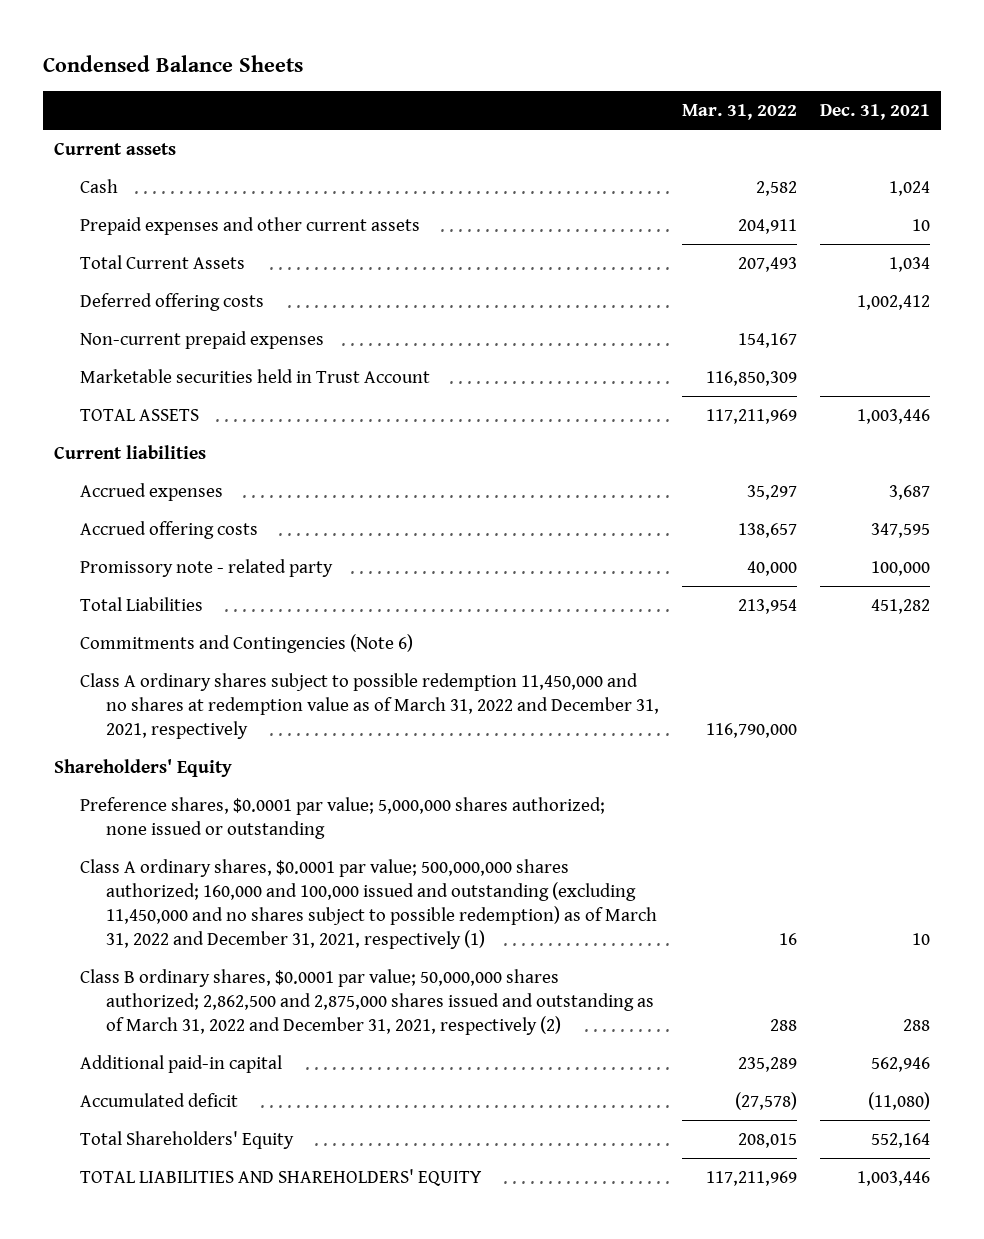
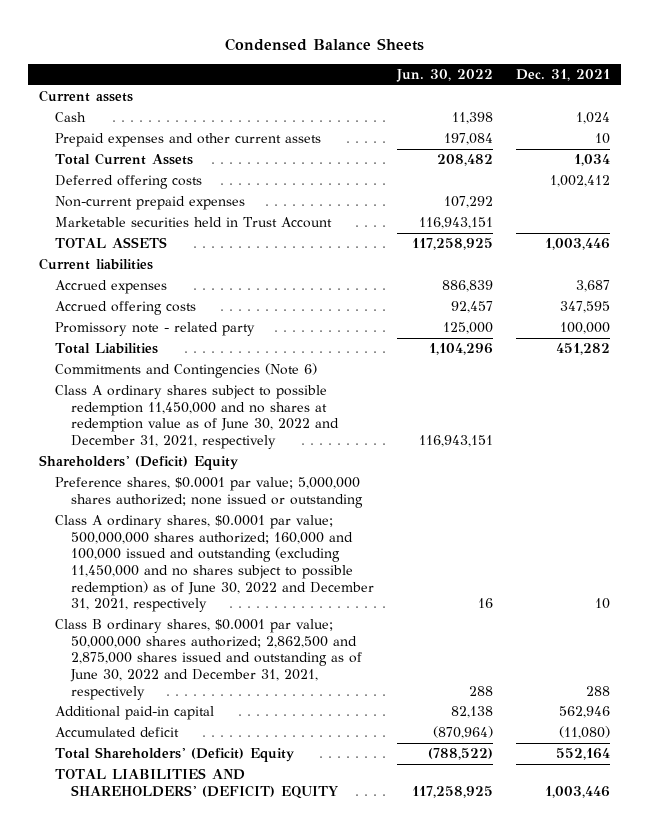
- | Mar. 31, 2022 | Dec. 31, 2021
+ | Jun. 30, 2022 | Dec. 31, 2021
- Class A ordinary shares subject to possible redemption 11,450,000 and no shares at redemption value as of March 31, 2022 and December 31, 2021, respectively | 116,790,000 |
- Shareholders' Equity
+ Class A ordinary shares subject to possible redemption 11,450,000 and no shares at redemption value as of June 30, 2022 and December 31, 2021, respectively | 116,943,151 |
+ Shareholders' (Deficit) Equity
- Class A ordinary shares, $0.0001 par value; 500,000,000 shares authorized; 160,000 and 100,000 issued and outstanding (excluding 11,450,000 and no shares subject to possible redemption) as of March 31, 2022 and December 31, 2021, respectively (1) | 16 | 10
- Class B ordinary shares, $0.0001 par value; 50,000,000 shares authorized; 2,862,500 and 2,875,000 shares issued and outstanding as of March 31, 2022 and December 31, 2021, respectively (2) | 288 | 288
+ Class A ordinary shares, $0.0001 par value; 500,000,000 shares authorized; 160,000 and 100,000 issued and outstanding (excluding 11,450,000 and no shares subject to possible redemption) as of June 30, 2022 and December 31, 2021, respectively | 16 | 10
+ Class B ordinary shares, $0.0001 par value; 50,000,000 shares authorized; 2,862,500 and 2,875,000 shares issued and outstanding as of June 30, 2022 and December 31, 2021, respectively | 288 | 288
- Total Shareholders' Equity | 208,015 | 552,164
- TOTAL LIABILITIES AND SHAREHOLDERS' EQUITY | 117,211,969 | 1,003,446
+ Total Shareholders' (Deficit) Equity | (788,522) | 552,164
+ TOTAL LIABILITIES AND SHAREHOLDERS' (DEFICIT) EQUITY | 117,258,925 | 1,003,446

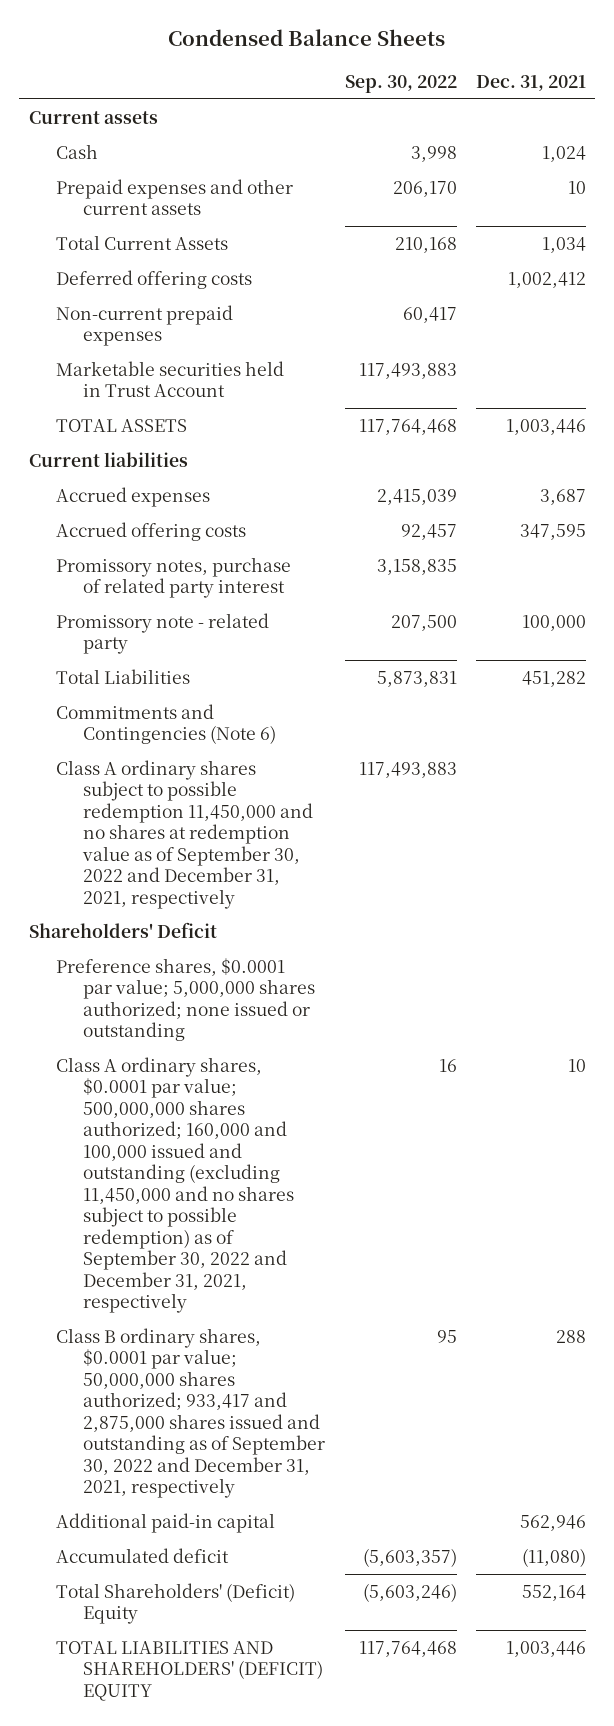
- | Jun. 30, 2022 | Dec. 31, 2021
+ | Sep. 30, 2022 | Dec. 31, 2021
+ Promissory notes, purchase of related party interest | 3,158,835 |
- Class A ordinary shares subject to possible redemption 11,450,000 and no shares at redemption value as of June 30, 2022 and December 31, 2021, respectively | 116,943,151 |
- Shareholders' (Deficit) Equity
+ Class A ordinary shares subject to possible redemption 11,450,000 and no shares at redemption value as of September 30, 2022 and December 31, 2021, respectively | 117,493,883 |
+ Shareholders' Deficit
- Class A ordinary shares, $0.0001 par value; 500,000,000 shares authorized; 160,000 and 100,000 issued and outstanding (excluding 11,450,000 and no shares subject to possible redemption) as of June 30, 2022 and December 31, 2021, respectively | 16 | 10
- Class B ordinary shares, $0.0001 par value; 50,000,000 shares authorized; 2,862,500 and 2,875,000 shares issued and outstanding as of June 30, 2022 and December 31, 2021, respectively | 288 | 288
+ Class A ordinary shares, $0.0001 par value; 500,000,000 shares authorized; 160,000 and 100,000 issued and outstanding (excluding 11,450,000 and no shares subject to possible redemption) as of September 30, 2022 and December 31, 2021, respectively | 16 | 10
+ Class B ordinary shares, $0.0001 par value; 50,000,000 shares authorized; 933,417 and 2,875,000 shares issued and outstanding as of September 30, 2022 and December 31, 2021, respectively | 95 | 288

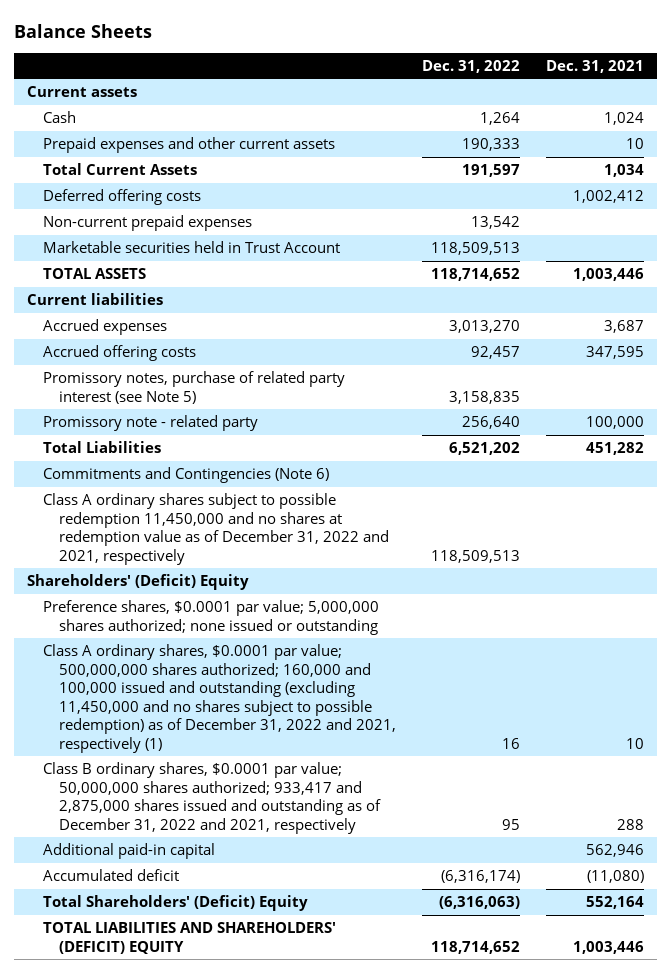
- Condensed Balance Sheets
+ Balance Sheets
- | Sep. 30, 2022 | Dec. 31, 2021
+ | Dec. 31, 2022 | Dec. 31, 2021
- Promissory notes, purchase of related party interest | 3,158,835 |
+ Promissory notes, purchase of related party interest (see Note 5) | 3,158,835 |
- Class A ordinary shares subject to possible redemption 11,450,000 and no shares at redemption value as of September 30, 2022 and December 31, 2021, respectively | 117,493,883 |
- Shareholders' Deficit
+ Class A ordinary shares subject to possible redemption 11,450,000 and no shares at redemption value as of December 31, 2022 and 2021, respectively | 118,509,513 |
+ Shareholders' (Deficit) Equity
- Class A ordinary shares, $0.0001 par value; 500,000,000 shares authorized; 160,000 and 100,000 issued and outstanding (excluding 11,450,000 and no shares subject to possible redemption) as of September 30, 2022 and December 31, 2021, respectively | 16 | 10
- Class B ordinary shares, $0.0001 par value; 50,000,000 shares authorized; 933,417 and 2,875,000 shares issued and outstanding as of September 30, 2022 and December 31, 2021, respectively | 95 | 288
+ Class A ordinary shares, $0.0001 par value; 500,000,000 shares authorized; 160,000 and 100,000 issued and outstanding (excluding 11,450,000 and no shares subject to possible redemption) as of December 31, 2022 and 2021, respectively (1) | 16 | 10
+ Class B ordinary shares, $0.0001 par value; 50,000,000 shares authorized; 933,417 and 2,875,000 shares issued and outstanding as of December 31, 2022 and 2021, respectively | 95 | 288

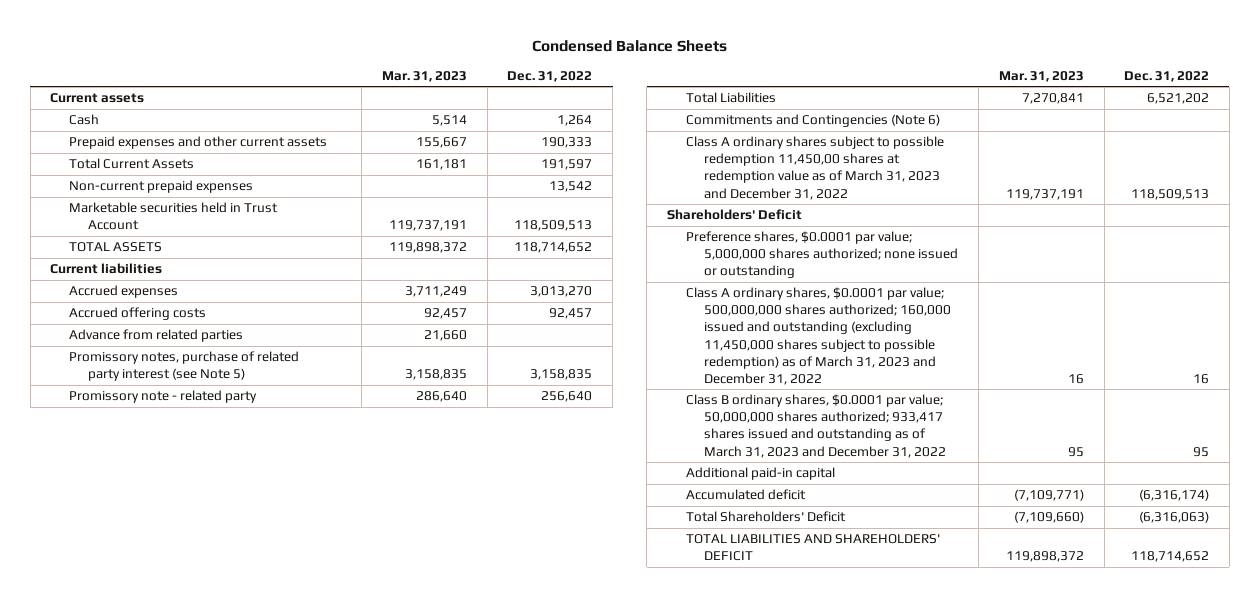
- Balance Sheets
+ Condensed Balance Sheets
- | Dec. 31, 2022 | Dec. 31, 2021
+ | Mar. 31, 2023 | Dec. 31, 2022
- Deferred offering costs | | 1,002,412
+ Advance from related parties | 21,660 |
- Class A ordinary shares subject to possible redemption 11,450,000 and no shares at redemption value as of December 31, 2022 and 2021, respectively | 118,509,513 |
- Shareholders' (Deficit) Equity
+ Class A ordinary shares subject to possible redemption 11,450,00 shares at redemption value as of March 31, 2023 and December 31, 2022 | 119,737,191 | 118,509,513
+ Shareholders' Deficit
- Class A ordinary shares, $0.0001 par value; 500,000,000 shares authorized; 160,000 and 100,000 issued and outstanding (excluding 11,450,000 and no shares subject to possible redemption) as of December 31, 2022 and 2021, respectively (1) | 16 | 10
- Class B ordinary shares, $0.0001 par value; 50,000,000 shares authorized; 933,417 and 2,875,000 shares issued and outstanding as of December 31, 2022 and 2021, respectively | 95 | 288
+ Class A ordinary shares, $0.0001 par value; 500,000,000 shares authorized; 160,000 issued and outstanding (excluding 11,450,000 shares subject to possible redemption) as of March 31, 2023 and December 31, 2022 | 16 | 16
+ Class B ordinary shares, $0.0001 par value; 50,000,000 shares authorized; 933,417 shares issued and outstanding as of March 31, 2023 and December 31, 2022 | 95 | 95
- Total Shareholders' (Deficit) Equity | (6,316,063) | 552,164
- TOTAL LIABILITIES AND SHAREHOLDERS' (DEFICIT) EQUITY | 118,714,652 | 1,003,446
+ Total Shareholders' Deficit | (7,109,660) | (6,316,063)
+ TOTAL LIABILITIES AND SHAREHOLDERS' DEFICIT | 119,898,372 | 118,714,652

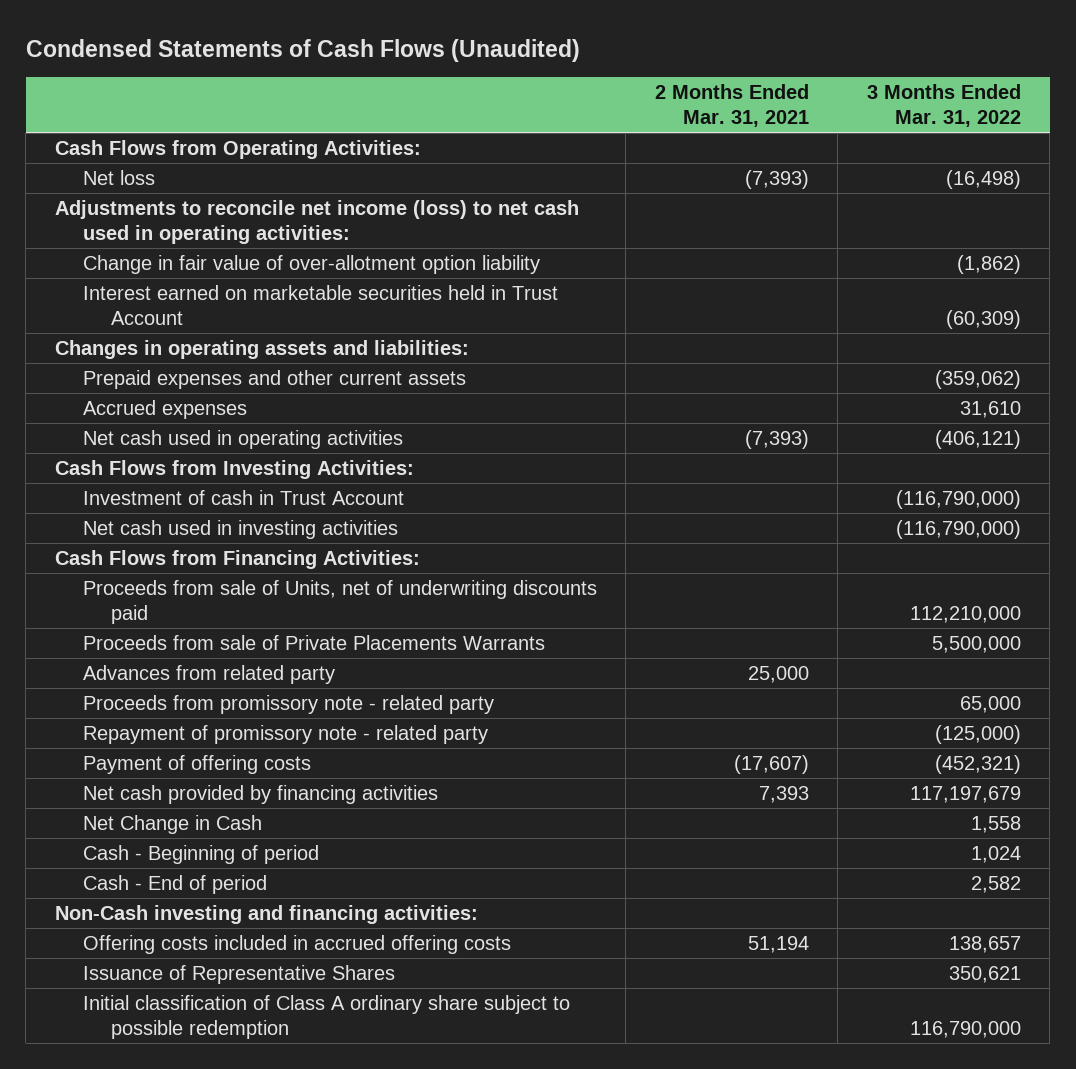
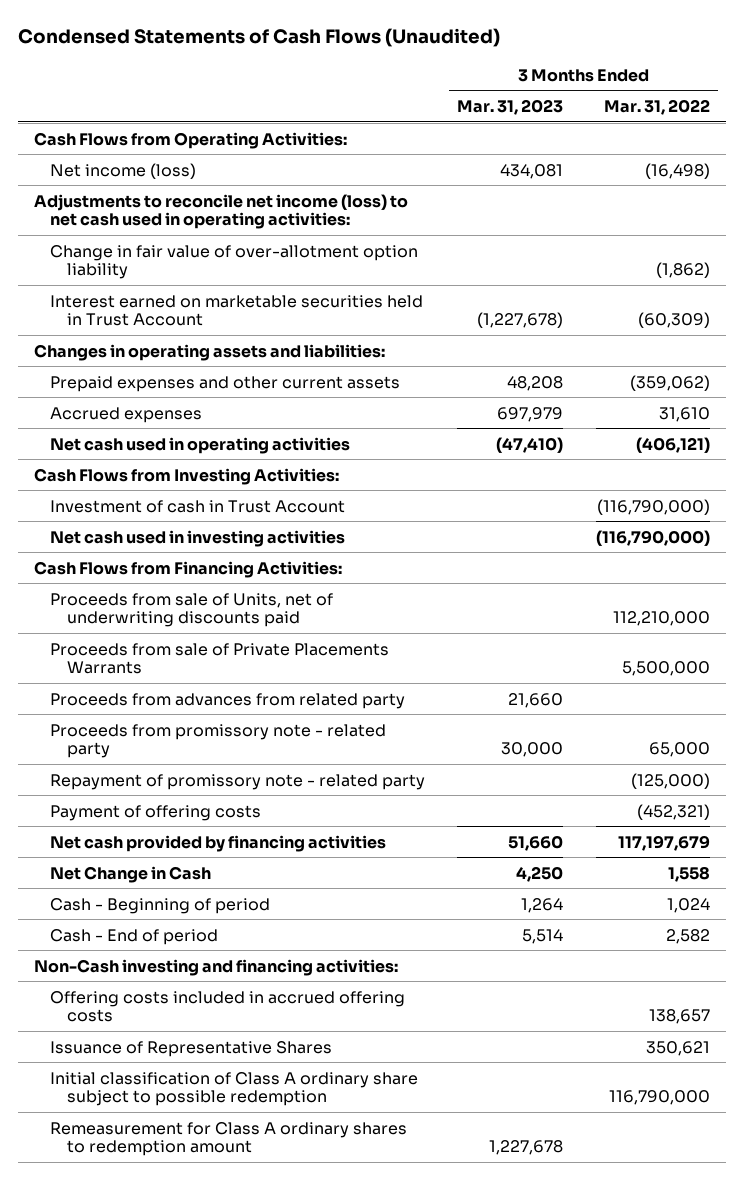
- | 2 Months Ended Mar. 31, 2021 | 3 Months Ended Mar. 31, 2022
+ | 3 Months Ended Mar. 31, 2023 | 3 Months Ended Mar. 31, 2022
- Net loss | (7,393) | (16,498)
+ Net income (loss) | 434,081 | (16,498)
- Advances from related party | 25,000 |
+ Proceeds from advances from related party | 21,660 |
+ Remeasurement for Class A ordinary shares to redemption amount | 1,227,678 |

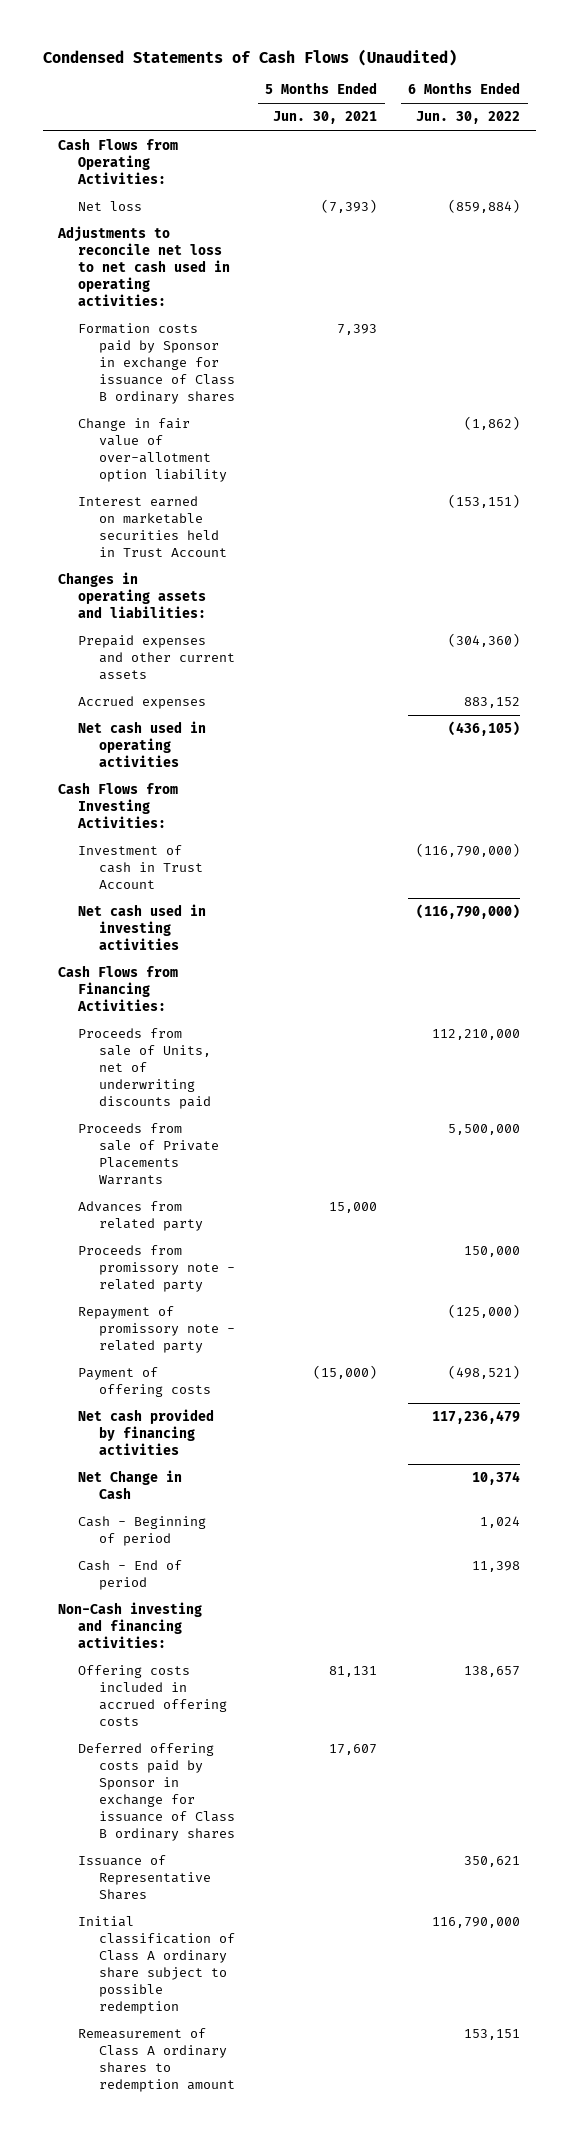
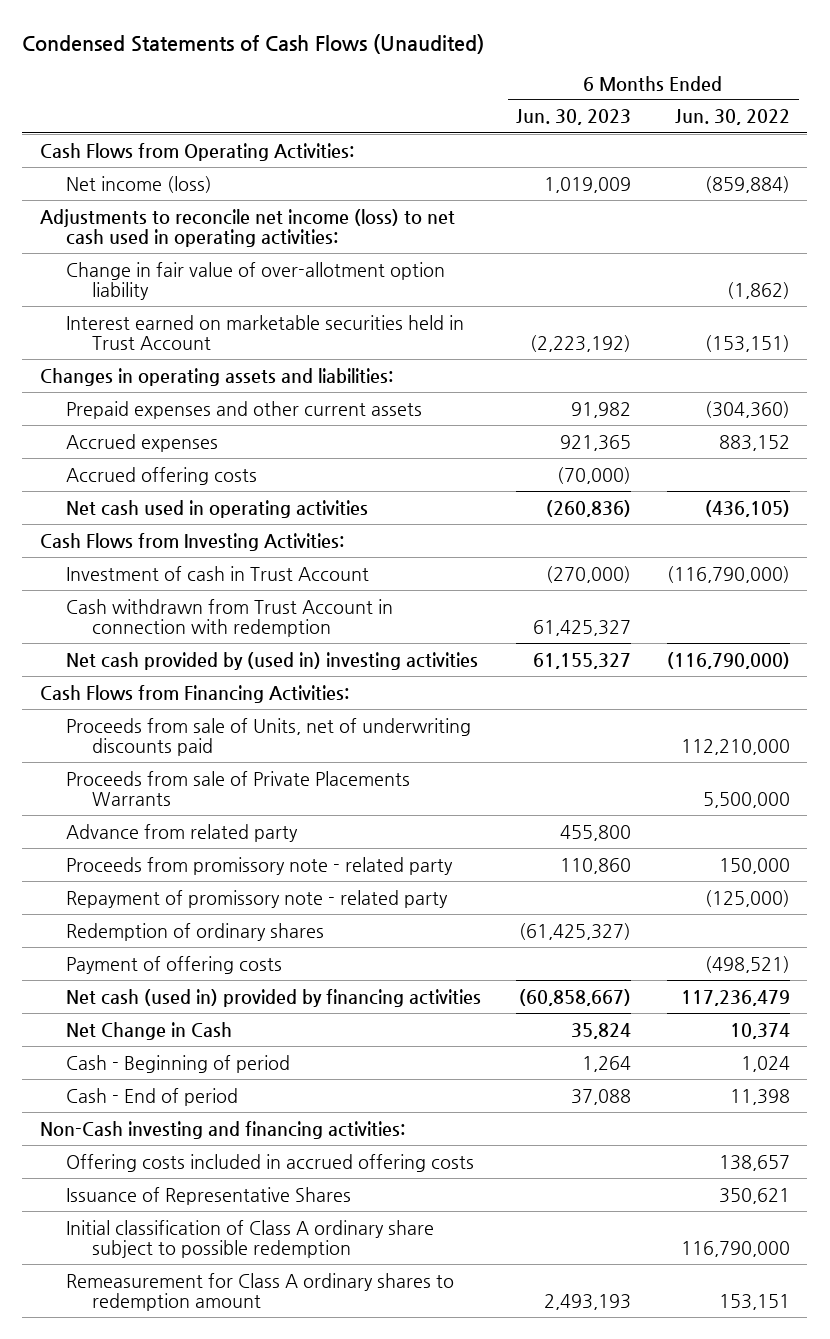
- | 5 Months Ended Jun. 30, 2021 | 6 Months Ended Jun. 30, 2022
+ | 6 Months Ended Jun. 30, 2023 | 6 Months Ended Jun. 30, 2022
- Net loss | (7,393) | (859,884)
- Adjustments to reconcile net loss to net cash used in operating activities:
- Formation costs paid by Sponsor in exchange for issuance of Class B ordinary shares | 7,393 |
+ Net income (loss) | 1,019,009 | (859,884)
+ Adjustments to reconcile net income (loss) to net cash used in operating activities:
+ Accrued offering costs | (70,000) |
- Net cash used in investing activities | | (116,790,000)
+ Cash withdrawn from Trust Account in connection with redemption | 61,425,327 |
+ Net cash provided by (used in) investing activities | 61,155,327 | (116,790,000)
- Advances from related party | 15,000 |
+ Advance from related party | 455,800 |
+ Redemption of ordinary shares | (61,425,327) |
- Net cash provided by financing activities | | 117,236,479
+ Net cash (used in) provided by financing activities | (60,858,667) | 117,236,479
- Deferred offering costs paid by Sponsor in exchange for issuance of Class B ordinary shares | 17,607 |
- Remeasurement of Class A ordinary shares to redemption amount | | 153,151
+ Remeasurement for Class A ordinary shares to redemption amount | 2,493,193 | 153,151

